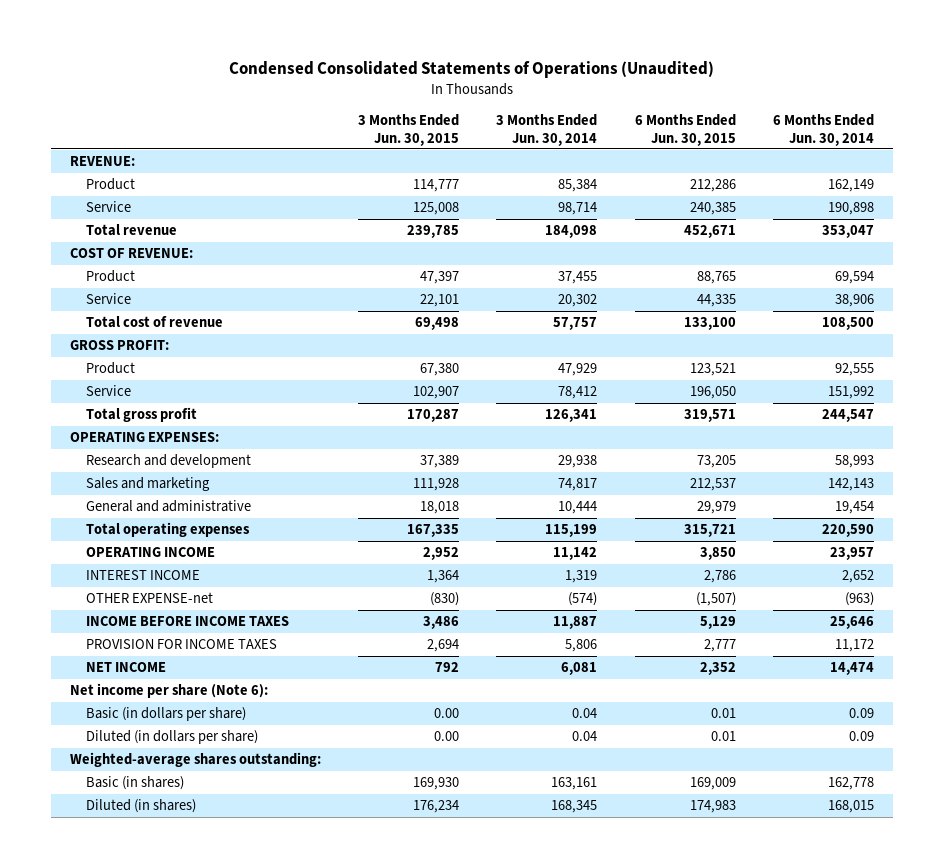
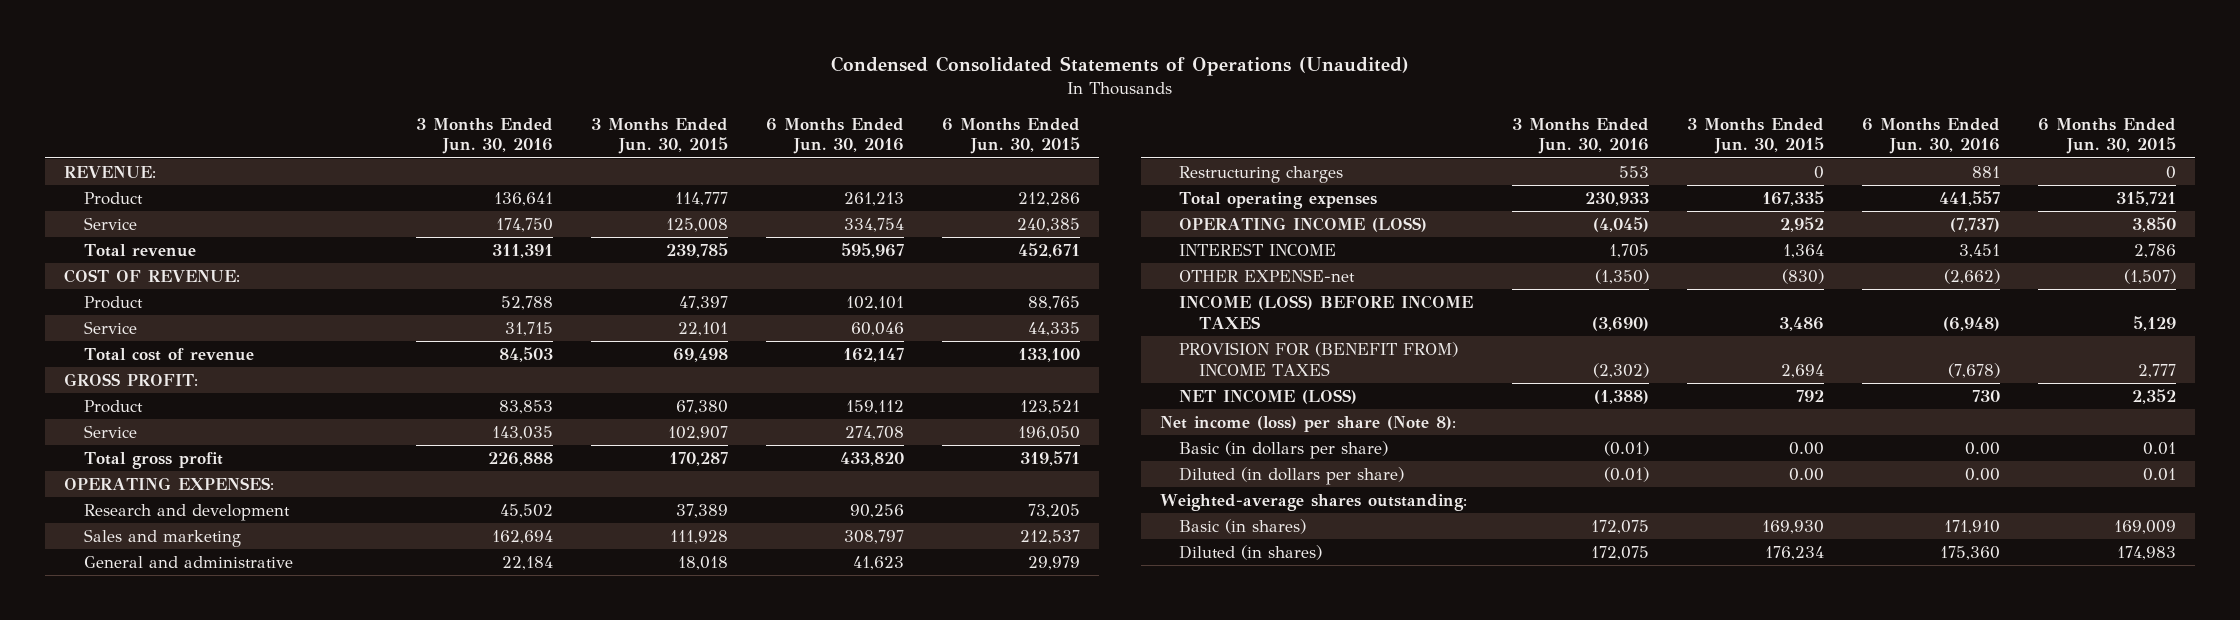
- | 3 Months Ended Jun. 30, 2015 | 3 Months Ended Jun. 30, 2014 | 6 Months Ended Jun. 30, 2015 | 6 Months Ended Jun. 30, 2014
+ | 3 Months Ended Jun. 30, 2016 | 3 Months Ended Jun. 30, 2015 | 6 Months Ended Jun. 30, 2016 | 6 Months Ended Jun. 30, 2015
+ Restructuring charges | 553 | 0 | 881 | 0
- OPERATING INCOME | 2,952 | 11,142 | 3,850 | 23,957
+ OPERATING INCOME (LOSS) | (4,045) | 2,952 | (7,737) | 3,850
- INCOME BEFORE INCOME TAXES | 3,486 | 11,887 | 5,129 | 25,646
- PROVISION FOR INCOME TAXES | 2,694 | 5,806 | 2,777 | 11,172
- NET INCOME | 792 | 6,081 | 2,352 | 14,474
- Net income per share (Note 6):
+ INCOME (LOSS) BEFORE INCOME TAXES | (3,690) | 3,486 | (6,948) | 5,129
+ PROVISION FOR (BENEFIT FROM) INCOME TAXES | (2,302) | 2,694 | (7,678) | 2,777
+ NET INCOME (LOSS) | (1,388) | 792 | 730 | 2,352
+ Net income (loss) per share (Note 8):

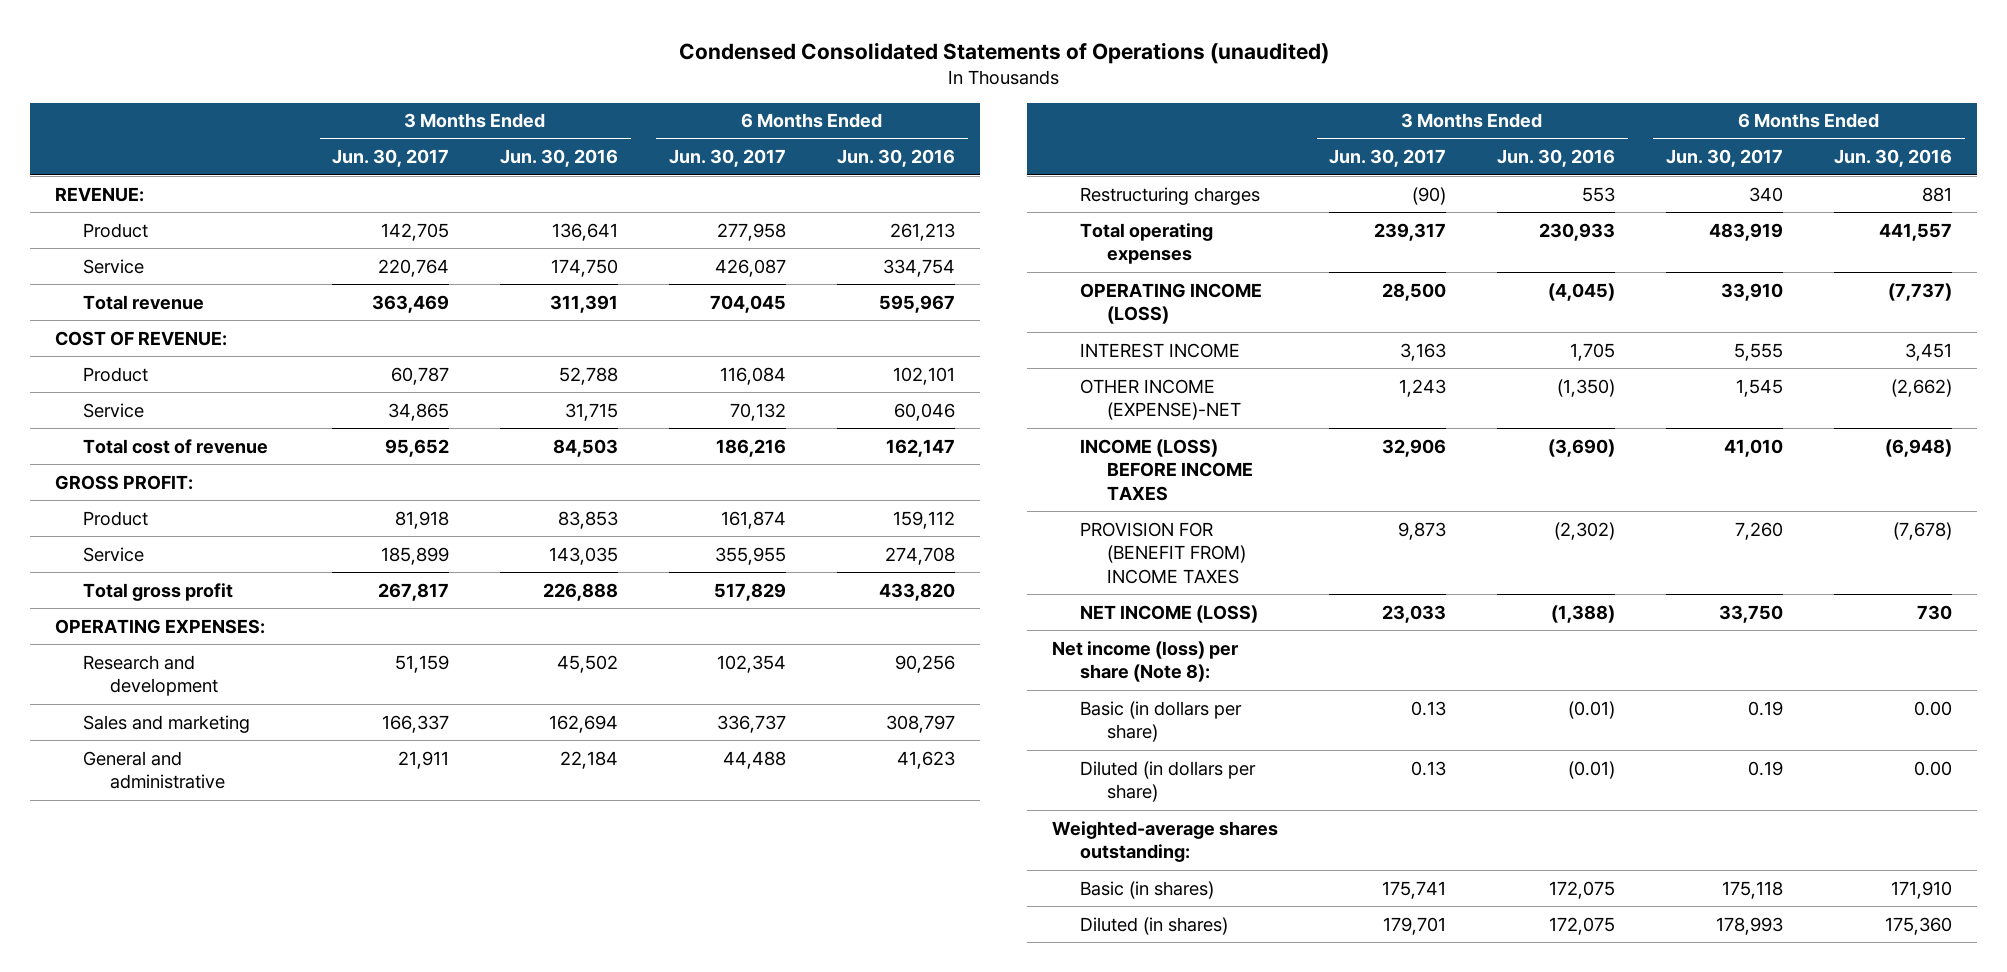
- Condensed Consolidated Statements of Operations (Unaudited)
+ Condensed Consolidated Statements of Operations (unaudited)
- | 3 Months Ended Jun. 30, 2016 | 3 Months Ended Jun. 30, 2015 | 6 Months Ended Jun. 30, 2016 | 6 Months Ended Jun. 30, 2015
+ | 3 Months Ended Jun. 30, 2017 | 3 Months Ended Jun. 30, 2016 | 6 Months Ended Jun. 30, 2017 | 6 Months Ended Jun. 30, 2016
- OTHER EXPENSE-net | (1,350) | (830) | (2,662) | (1,507)
+ OTHER INCOME (EXPENSE)-NET | 1,243 | (1,350) | 1,545 | (2,662)

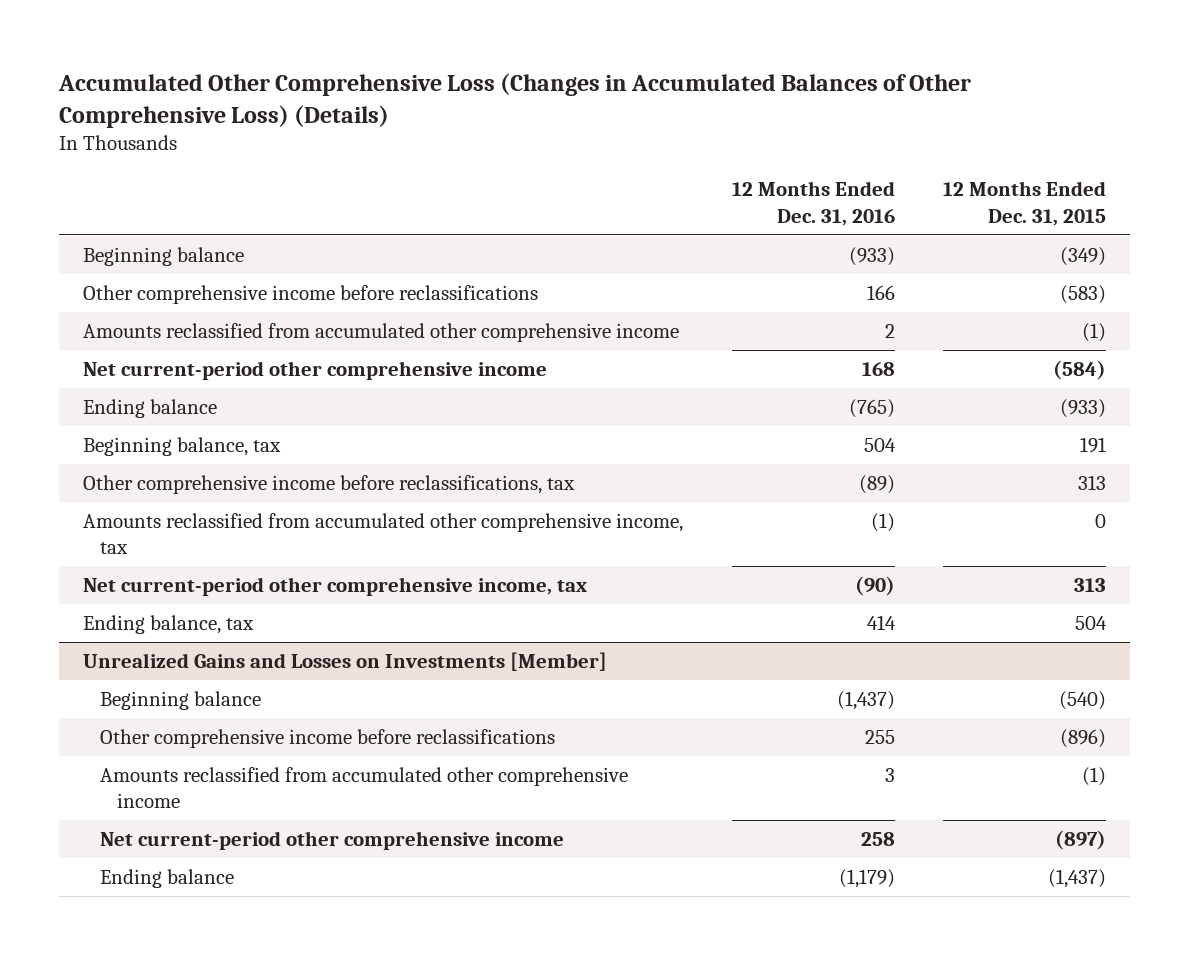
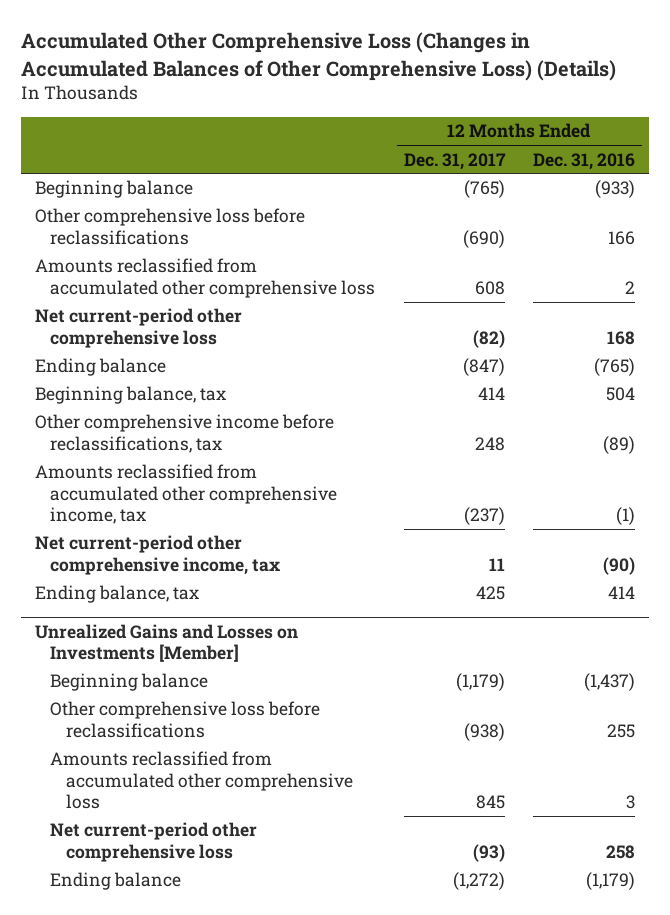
- | 12 Months Ended Dec. 31, 2016 | 12 Months Ended Dec. 31, 2015
+ | 12 Months Ended Dec. 31, 2017 | 12 Months Ended Dec. 31, 2016
- Other comprehensive income before reclassifications | 166 | (583)
- Amounts reclassified from accumulated other comprehensive income | 2 | (1)
- Net current-period other comprehensive income | 168 | (584)
+ Other comprehensive loss before reclassifications | (690) | 166
+ Amounts reclassified from accumulated other comprehensive loss | 608 | 2
+ Net current-period other comprehensive loss | (82) | 168
@ Unrealized Gains and Losses on Investments [Member]
- Other comprehensive income before reclassifications | 255 | (896)
- Amounts reclassified from accumulated other comprehensive income | 3 | (1)
- Net current-period other comprehensive income | 258 | (897)
+ Other comprehensive loss before reclassifications | (938) | 255
+ Amounts reclassified from accumulated other comprehensive loss | 845 | 3
+ Net current-period other comprehensive loss | (93) | 258

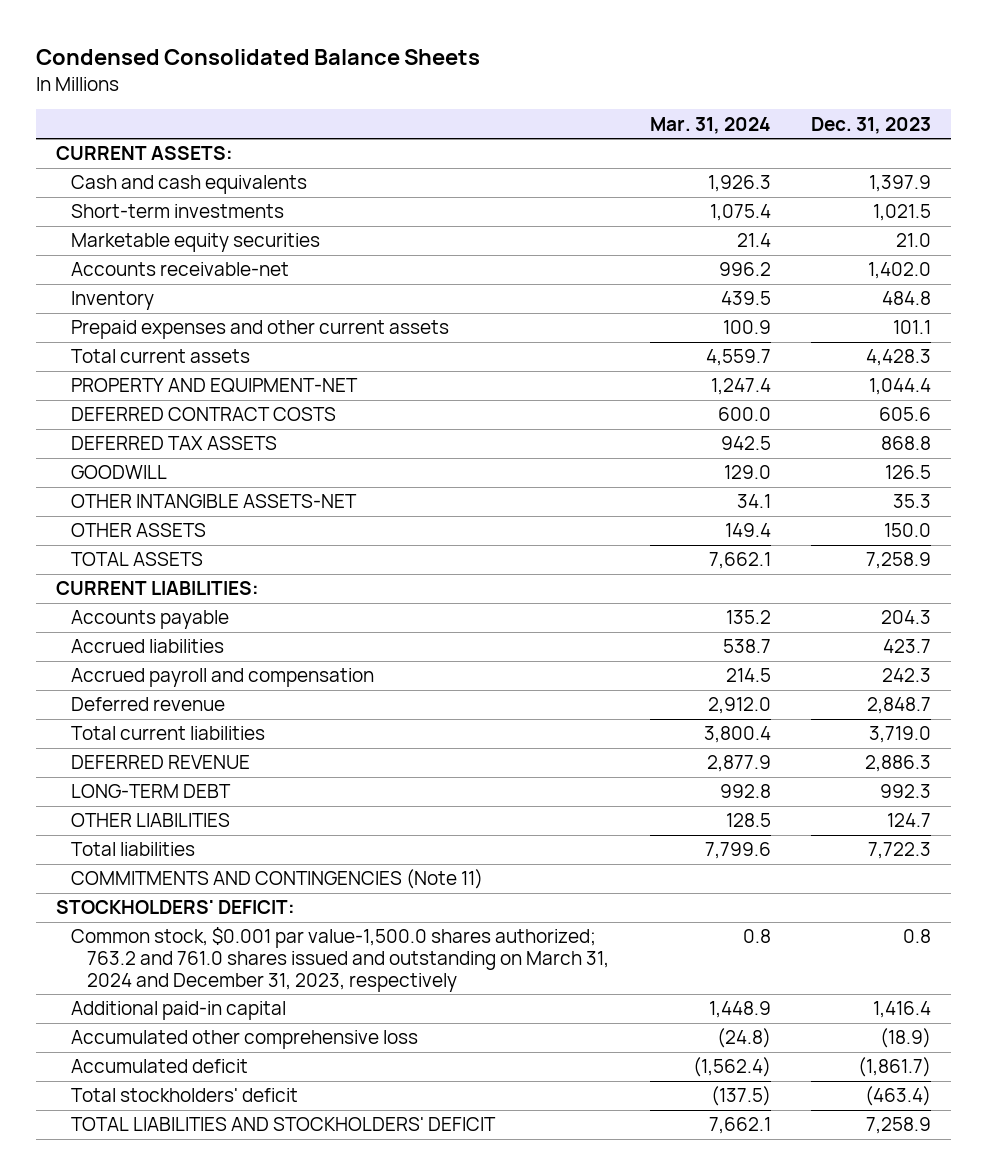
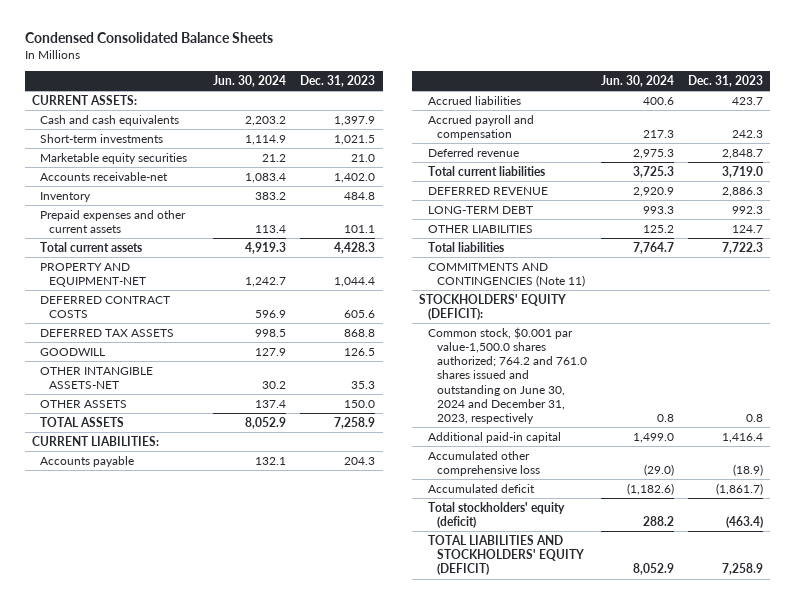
- | Mar. 31, 2024 | Dec. 31, 2023
+ | Jun. 30, 2024 | Dec. 31, 2023
- STOCKHOLDERS' DEFICIT:
- Common stock, $0.001 par value-1,500.0 shares authorized; 763.2 and 761.0 shares issued and outstanding on March 31, 2024 and December 31, 2023, respectively | 0.8 | 0.8
+ STOCKHOLDERS' EQUITY (DEFICIT):
+ Common stock, $0.001 par value-1,500.0 shares authorized; 764.2 and 761.0 shares issued and outstanding on June 30, 2024 and December 31, 2023, respectively | 0.8 | 0.8
- Total stockholders' deficit | (137.5) | (463.4)
- TOTAL LIABILITIES AND STOCKHOLDERS' DEFICIT | 7,662.1 | 7,258.9
+ Total stockholders' equity (deficit) | 288.2 | (463.4)
+ TOTAL LIABILITIES AND STOCKHOLDERS' EQUITY (DEFICIT) | 8,052.9 | 7,258.9

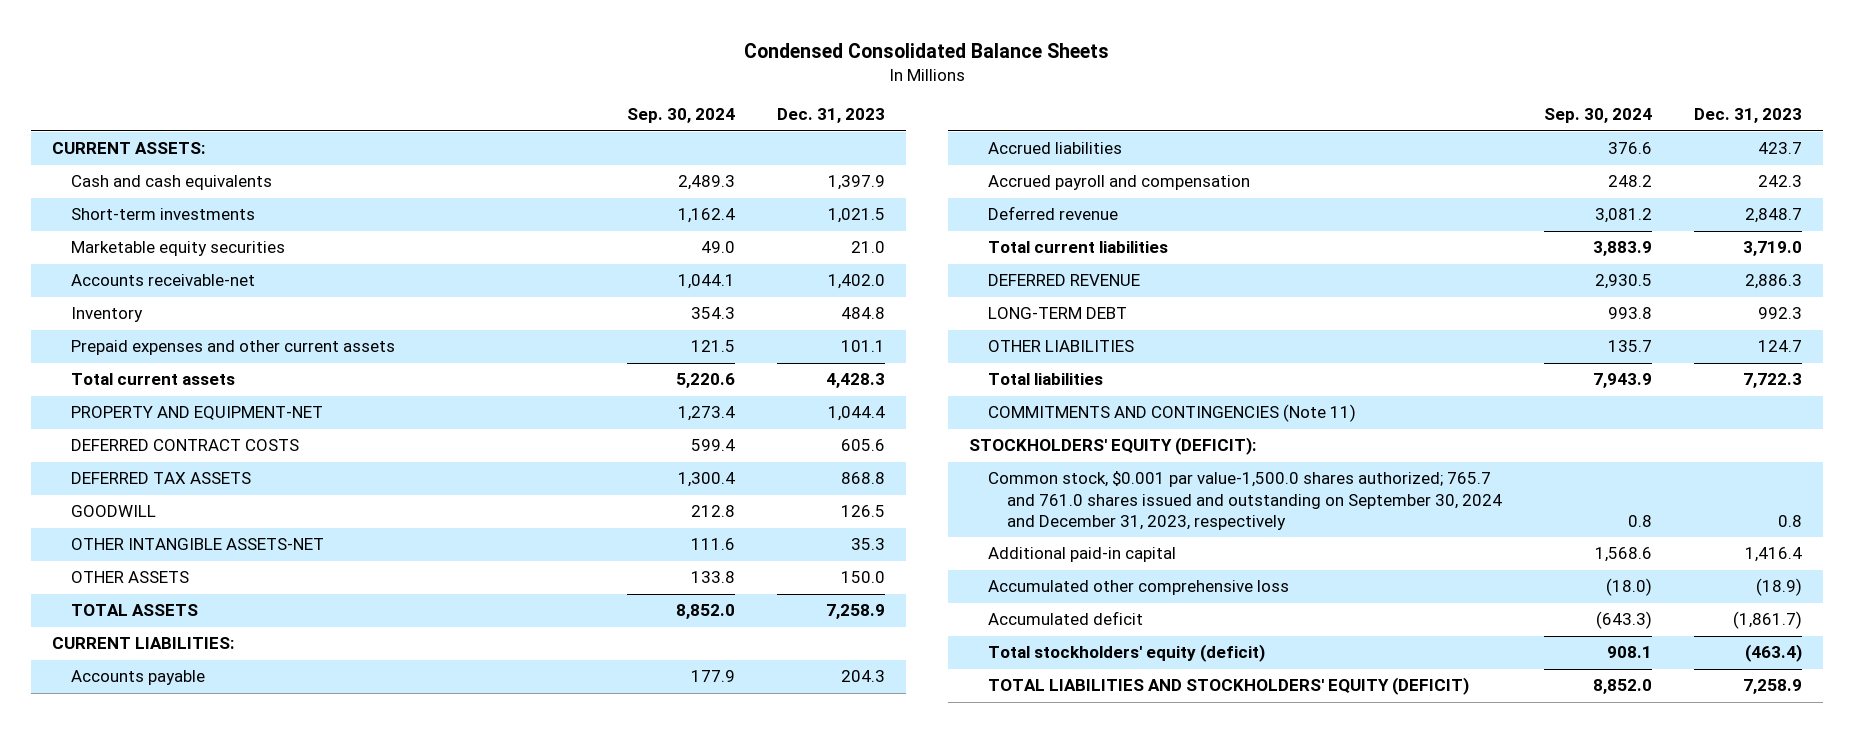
- | Jun. 30, 2024 | Dec. 31, 2023
+ | Sep. 30, 2024 | Dec. 31, 2023
- Common stock, $0.001 par value-1,500.0 shares authorized; 764.2 and 761.0 shares issued and outstanding on June 30, 2024 and December 31, 2023, respectively | 0.8 | 0.8
+ Common stock, $0.001 par value-1,500.0 shares authorized; 765.7 and 761.0 shares issued and outstanding on September 30, 2024 and December 31, 2023, respectively | 0.8 | 0.8

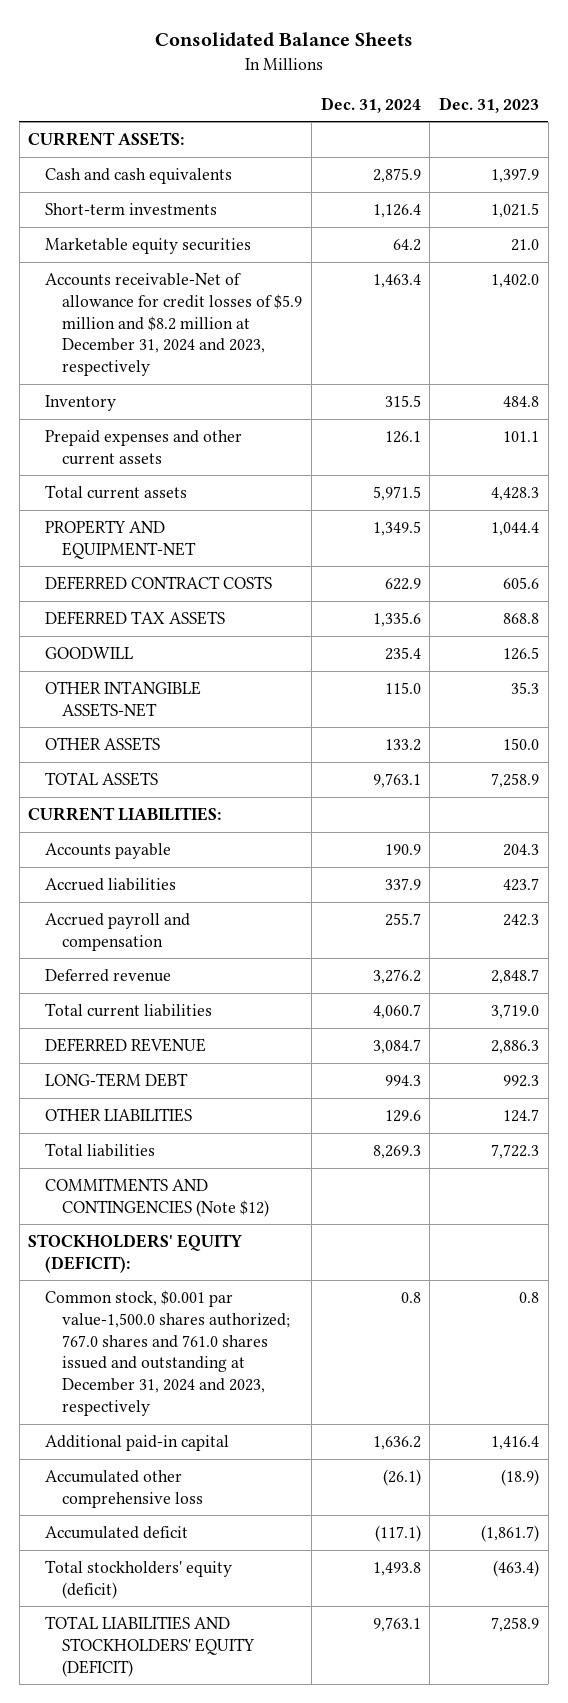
- Condensed Consolidated Balance Sheets
+ Consolidated Balance Sheets
- | Sep. 30, 2024 | Dec. 31, 2023
+ | Dec. 31, 2024 | Dec. 31, 2023
- Accounts receivable-net | 1,044.1 | 1,402.0
+ Accounts receivable-Net of allowance for credit losses of $5.9 million and $8.2 million at December 31, 2024 and 2023, respectively | 1,463.4 | 1,402.0
- COMMITMENTS AND CONTINGENCIES (Note 11)
+ COMMITMENTS AND CONTINGENCIES (Note $12)
- Common stock, $0.001 par value-1,500.0 shares authorized; 765.7 and 761.0 shares issued and outstanding on September 30, 2024 and December 31, 2023, respectively | 0.8 | 0.8
+ Common stock, $0.001 par value-1,500.0 shares authorized; 767.0 shares and 761.0 shares issued and outstanding at December 31, 2024 and 2023, respectively | 0.8 | 0.8

